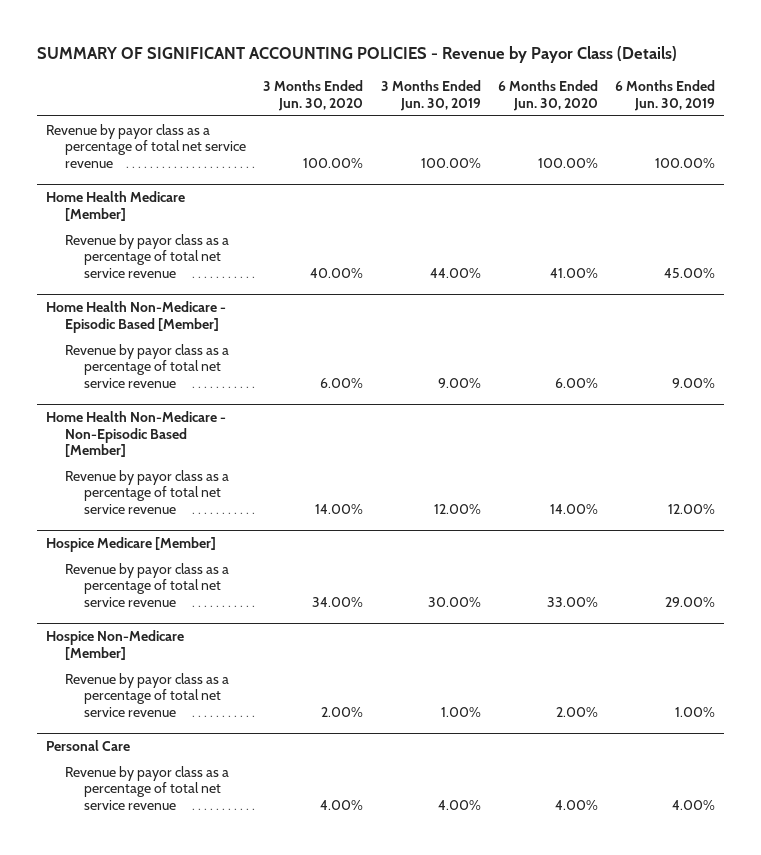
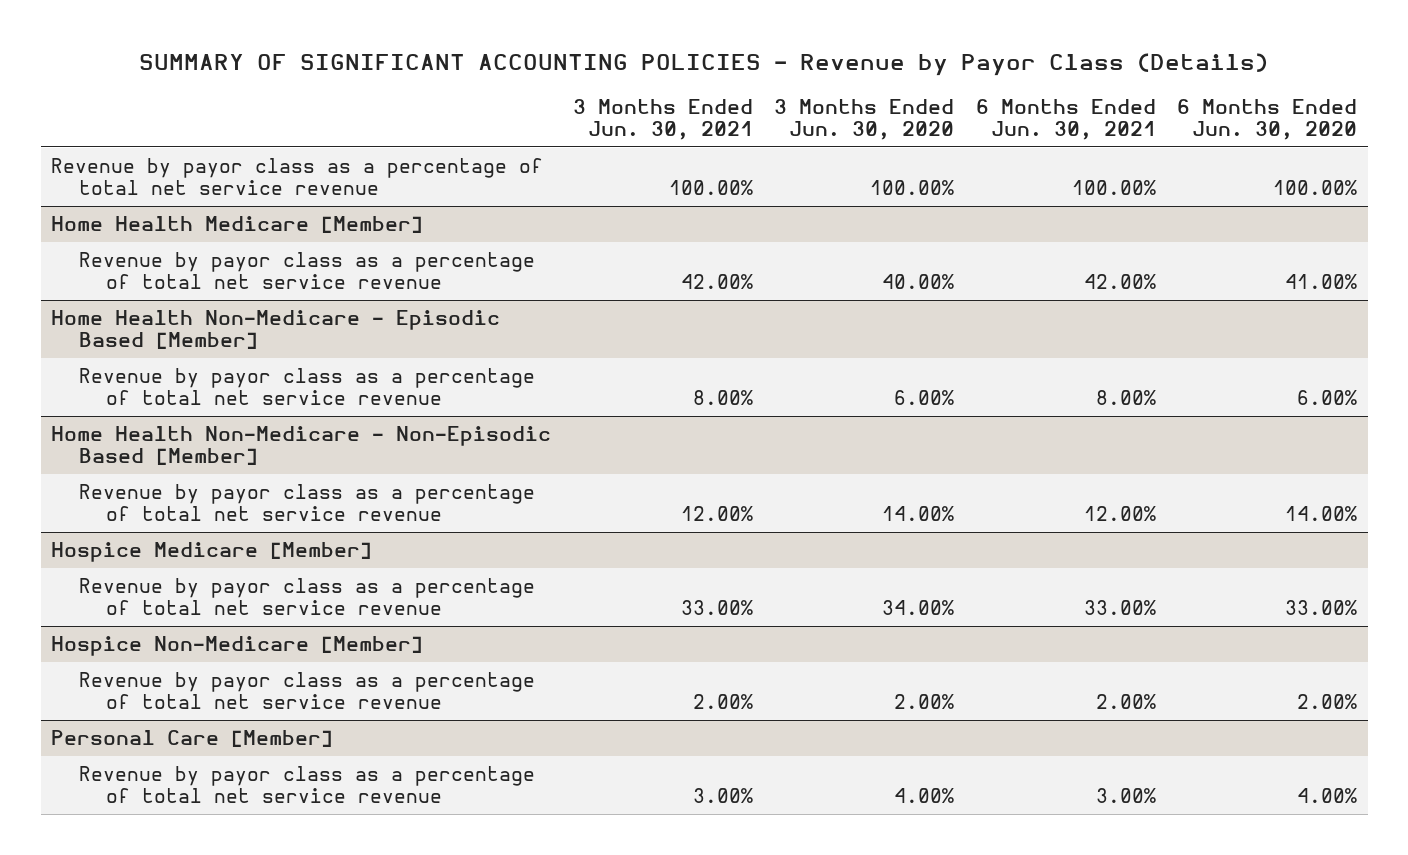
- | 3 Months Ended Jun. 30, 2020 | 3 Months Ended Jun. 30, 2019 | 6 Months Ended Jun. 30, 2020 | 6 Months Ended Jun. 30, 2019
+ | 3 Months Ended Jun. 30, 2021 | 3 Months Ended Jun. 30, 2020 | 6 Months Ended Jun. 30, 2021 | 6 Months Ended Jun. 30, 2020
- Personal Care
+ Personal Care [Member]

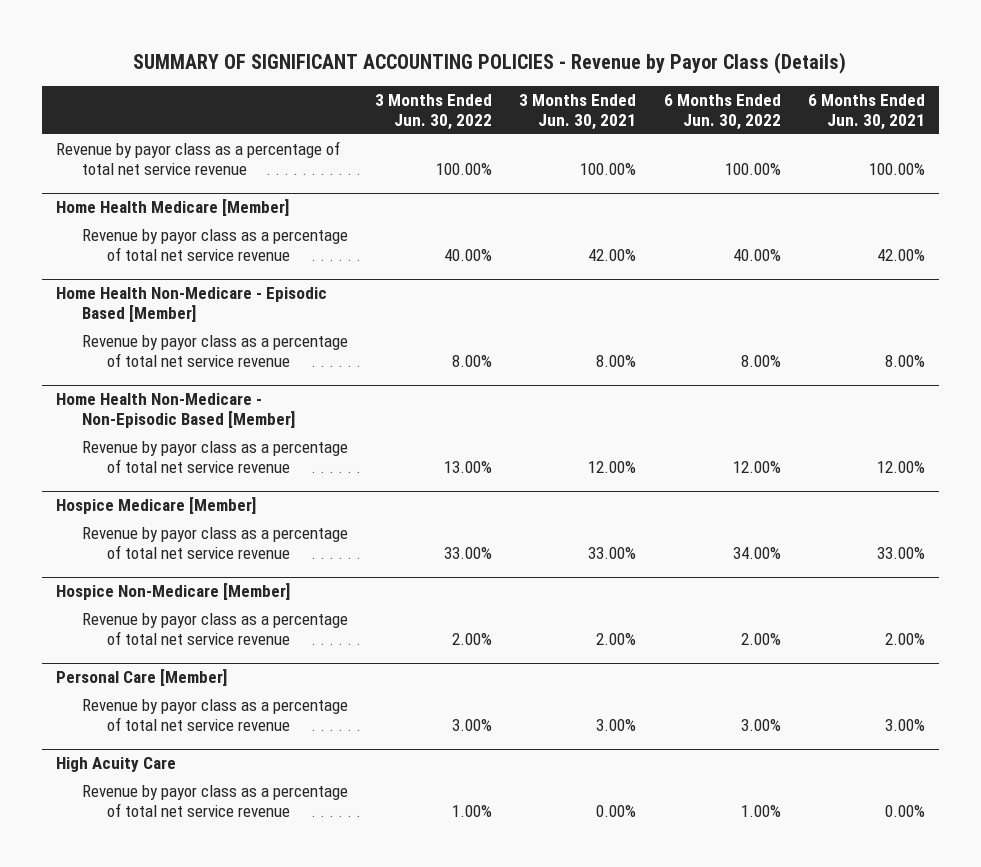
- | 3 Months Ended Jun. 30, 2021 | 3 Months Ended Jun. 30, 2020 | 6 Months Ended Jun. 30, 2021 | 6 Months Ended Jun. 30, 2020
+ | 3 Months Ended Jun. 30, 2022 | 3 Months Ended Jun. 30, 2021 | 6 Months Ended Jun. 30, 2022 | 6 Months Ended Jun. 30, 2021
+ High Acuity Care
+ Revenue by payor class as a percentage of total net service revenue | 1.00% | 0.00% | 1.00% | 0.00%

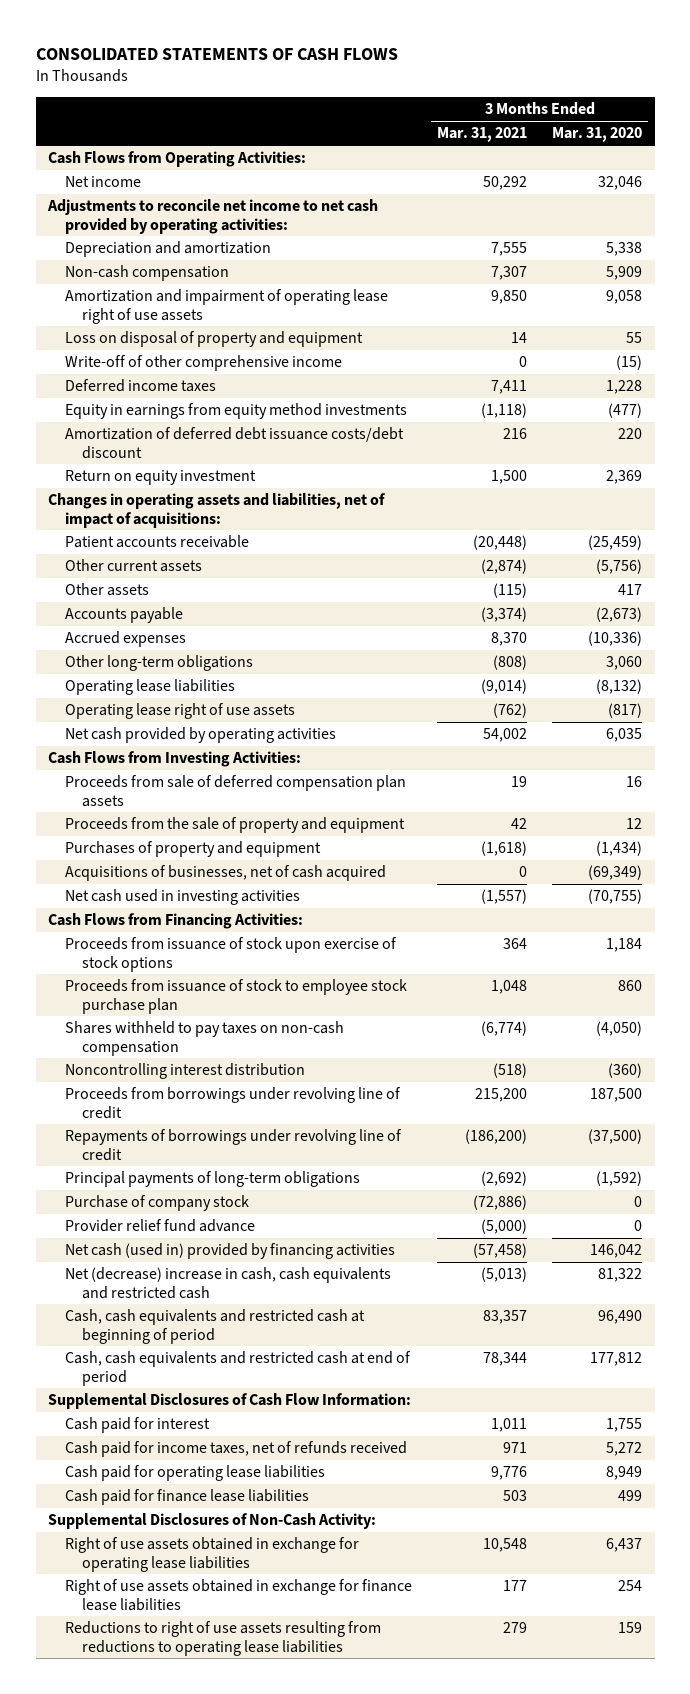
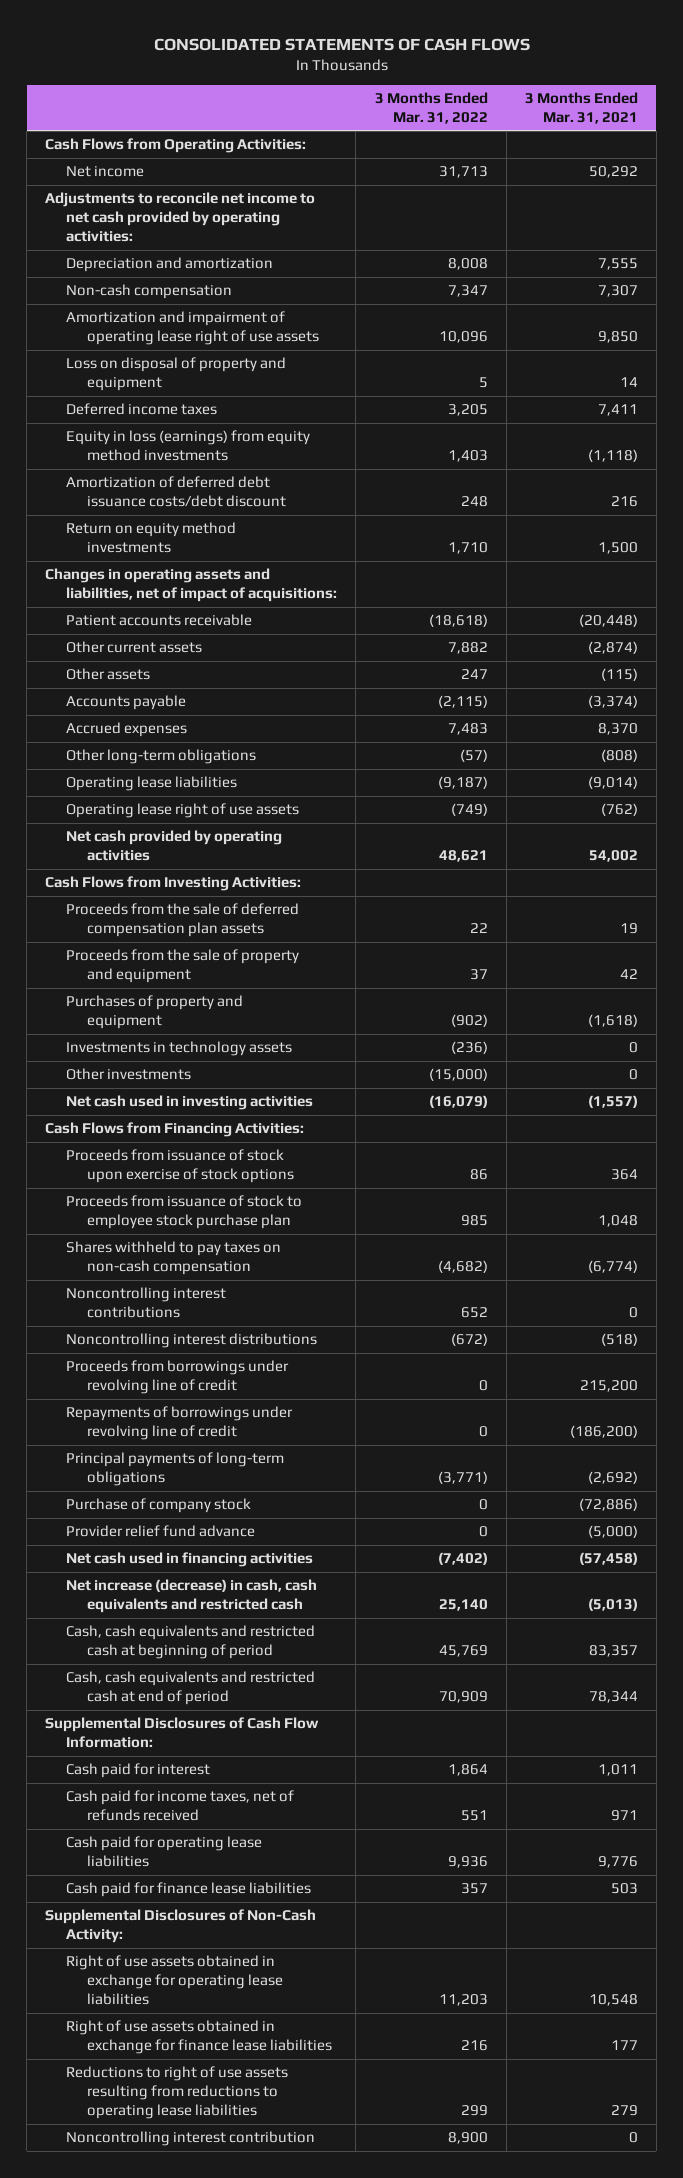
- | 3 Months Ended Mar. 31, 2021 | 3 Months Ended Mar. 31, 2020
+ | 3 Months Ended Mar. 31, 2022 | 3 Months Ended Mar. 31, 2021
- Write-off of other comprehensive income | 0 | (15)
- Equity in earnings from equity method investments | (1,118) | (477)
+ Equity in loss (earnings) from equity method investments | 1,403 | (1,118)
- Return on equity investment | 1,500 | 2,369
+ Return on equity method investments | 1,710 | 1,500
- Proceeds from sale of deferred compensation plan assets | 19 | 16
+ Proceeds from the sale of deferred compensation plan assets | 22 | 19
- Acquisitions of businesses, net of cash acquired | 0 | (69,349)
+ Investments in technology assets | (236) | 0
+ Other investments | (15,000) | 0
- Noncontrolling interest distribution | (518) | (360)
+ Noncontrolling interest contributions | 652 | 0
+ Noncontrolling interest distributions | (672) | (518)
- Net cash (used in) provided by financing activities | (57,458) | 146,042
- Net (decrease) increase in cash, cash equivalents and restricted cash | (5,013) | 81,322
+ Net cash used in financing activities | (7,402) | (57,458)
+ Net increase (decrease) in cash, cash equivalents and restricted cash | 25,140 | (5,013)
+ Noncontrolling interest contribution | 8,900 | 0

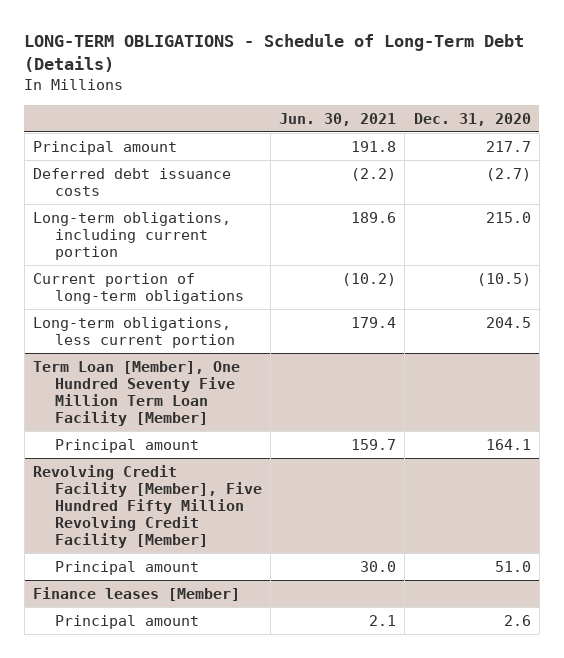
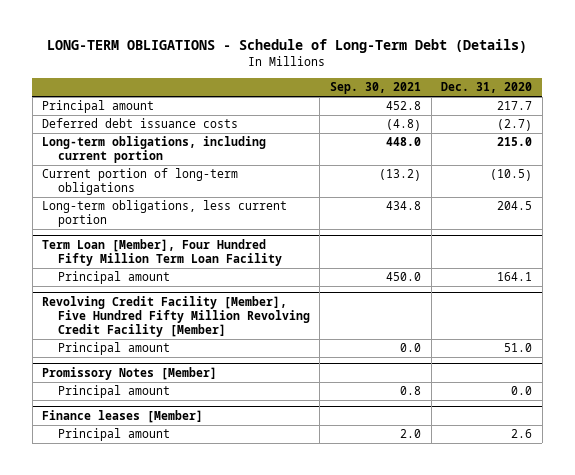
- | Jun. 30, 2021 | Dec. 31, 2020
+ | Sep. 30, 2021 | Dec. 31, 2020
- Term Loan [Member], One Hundred Seventy Five Million Term Loan Facility [Member]
+ Term Loan [Member], Four Hundred Fifty Million Term Loan Facility
+ Promissory Notes [Member]
+ Principal amount | 0.8 | 0.0

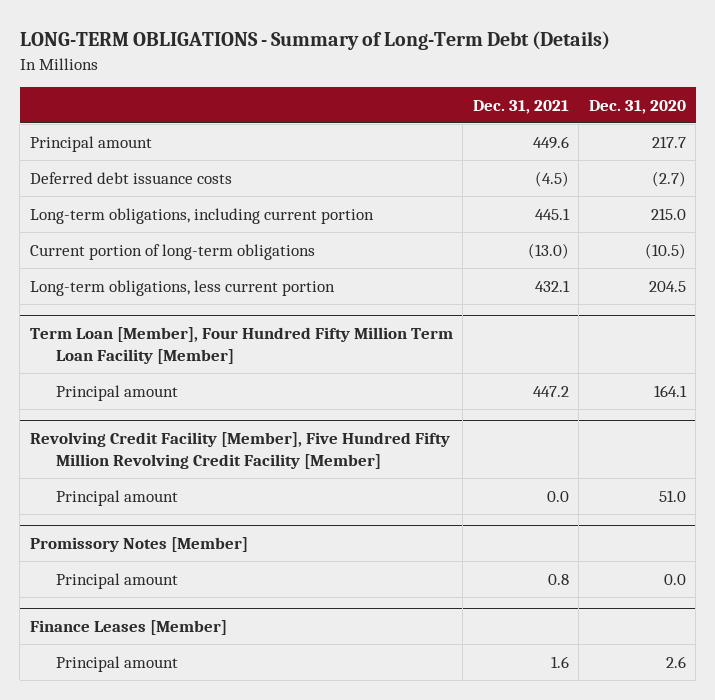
- LONG-TERM OBLIGATIONS - Schedule of Long-Term Debt (Details)
+ LONG-TERM OBLIGATIONS - Summary of Long-Term Debt (Details)
- | Sep. 30, 2021 | Dec. 31, 2020
+ | Dec. 31, 2021 | Dec. 31, 2020
- Term Loan [Member], Four Hundred Fifty Million Term Loan Facility
+ Term Loan [Member], Four Hundred Fifty Million Term Loan Facility [Member]
- Finance leases [Member]
+ Finance Leases [Member]

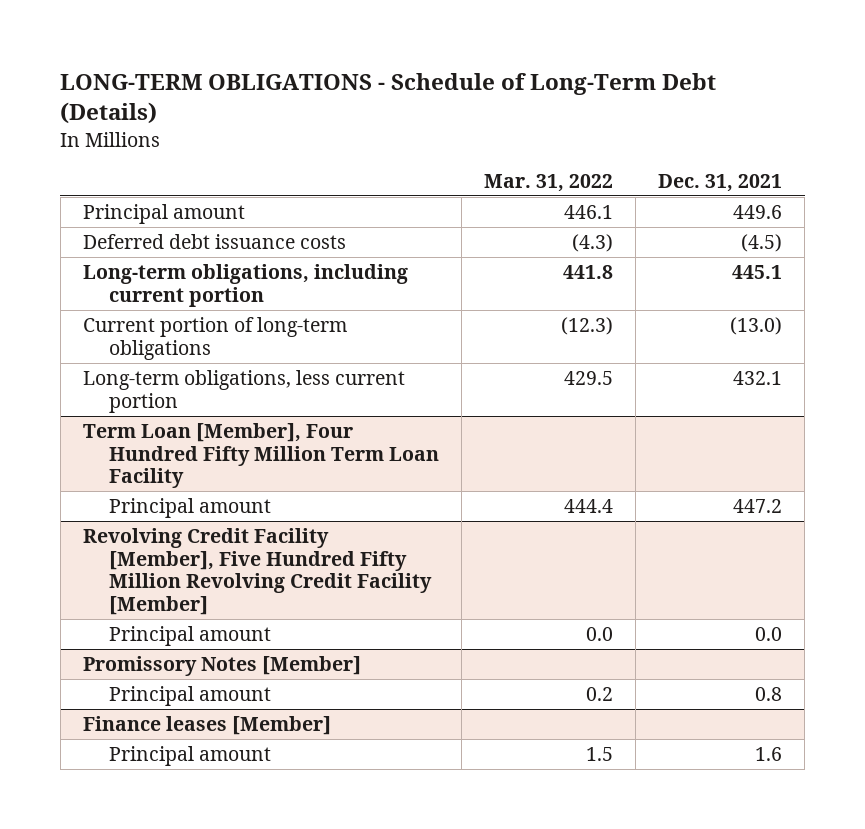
- LONG-TERM OBLIGATIONS - Summary of Long-Term Debt (Details)
+ LONG-TERM OBLIGATIONS - Schedule of Long-Term Debt (Details)
- | Dec. 31, 2021 | Dec. 31, 2020
+ | Mar. 31, 2022 | Dec. 31, 2021
- Term Loan [Member], Four Hundred Fifty Million Term Loan Facility [Member]
+ Term Loan [Member], Four Hundred Fifty Million Term Loan Facility
- Finance Leases [Member]
+ Finance leases [Member]

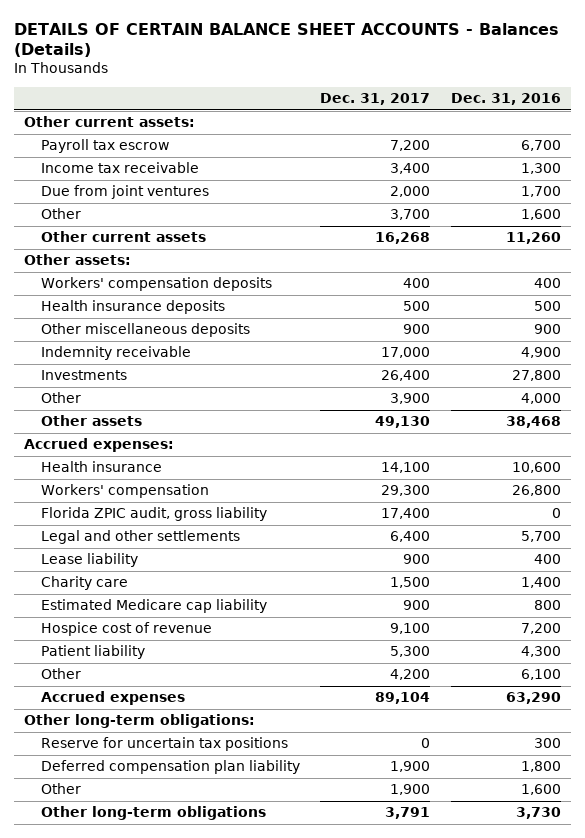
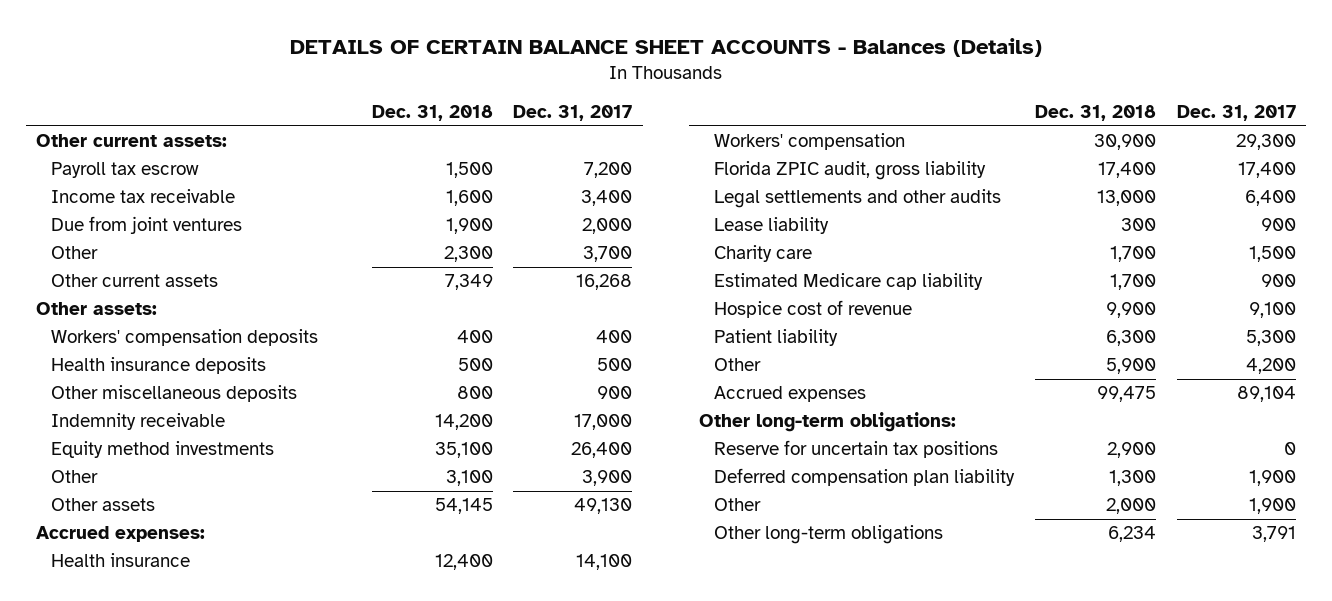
- | Dec. 31, 2017 | Dec. 31, 2016
+ | Dec. 31, 2018 | Dec. 31, 2017
- Investments | 26,400 | 27,800
+ Equity method investments | 35,100 | 26,400
- Legal and other settlements | 6,400 | 5,700
+ Legal settlements and other audits | 13,000 | 6,400

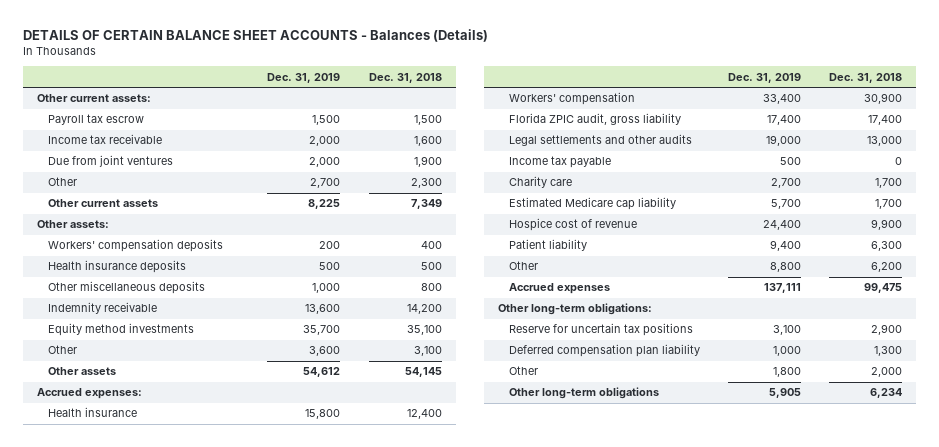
- | Dec. 31, 2018 | Dec. 31, 2017
+ | Dec. 31, 2019 | Dec. 31, 2018
- Lease liability | 300 | 900
+ Income tax payable | 500 | 0
- Other | 5,900 | 4,200
+ Other | 8,800 | 6,200

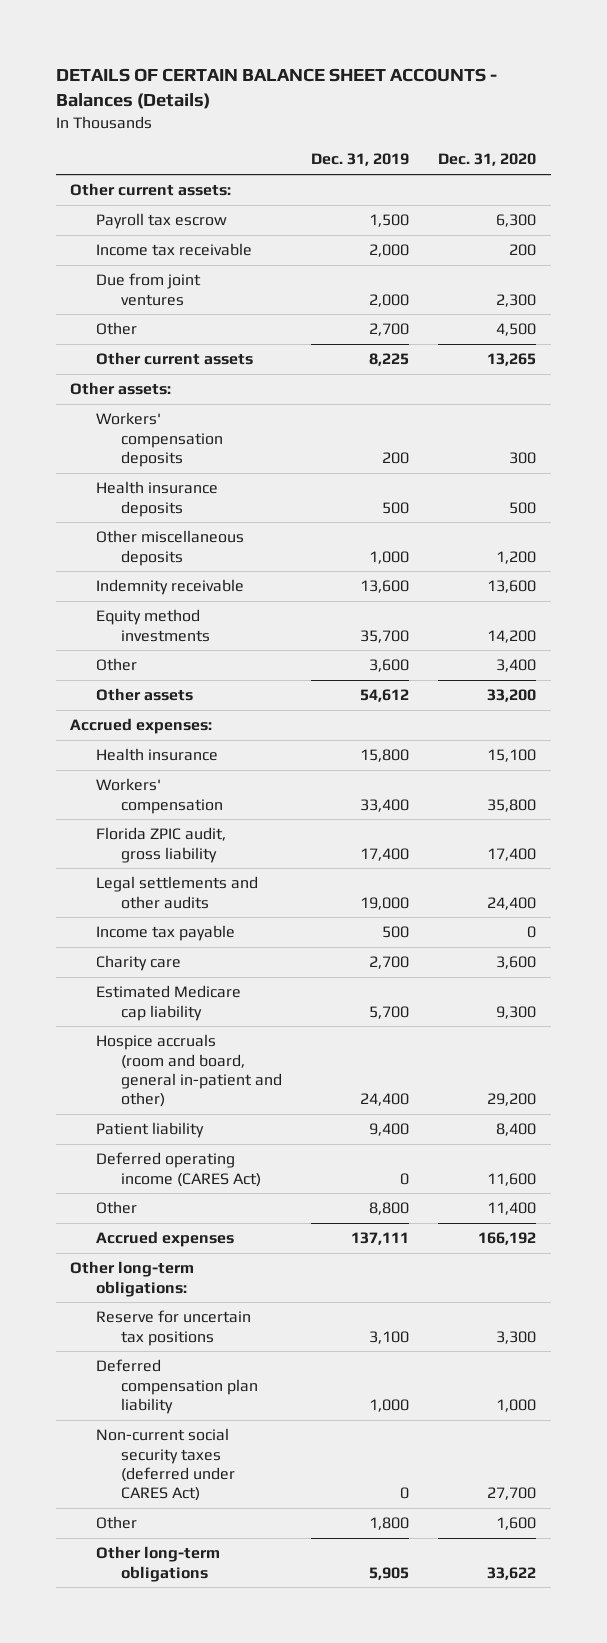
- | Dec. 31, 2019 | Dec. 31, 2018
+ | Dec. 31, 2019 | Dec. 31, 2020
- Hospice cost of revenue | 24,400 | 9,900
+ Hospice accruals (room and board, general in-patient and other) | 24,400 | 29,200
+ Deferred operating income (CARES Act) | 0 | 11,600
+ Non-current social security taxes (deferred under CARES Act) | 0 | 27,700

